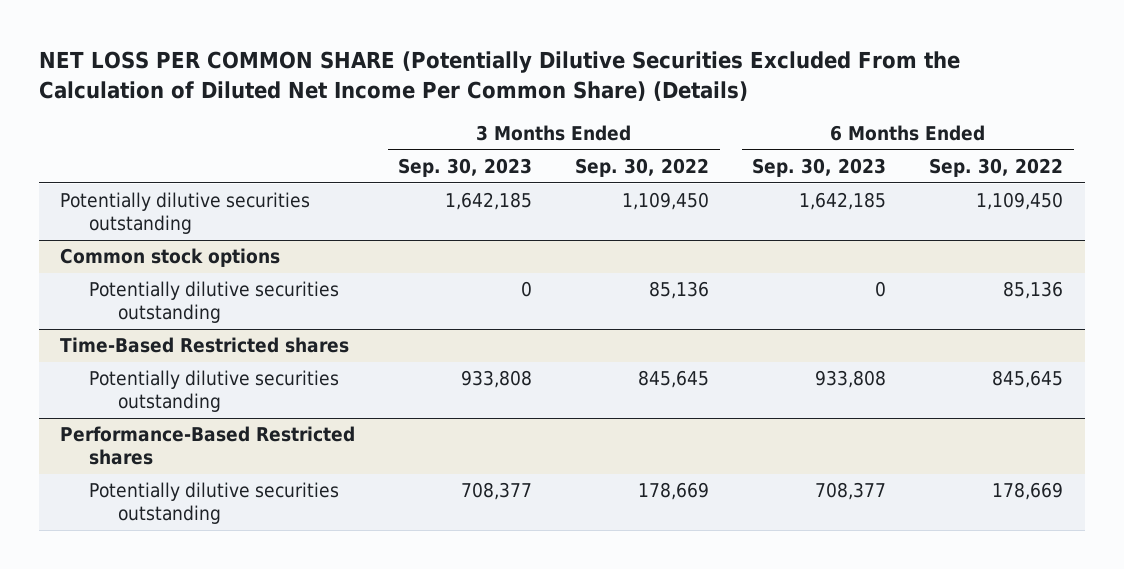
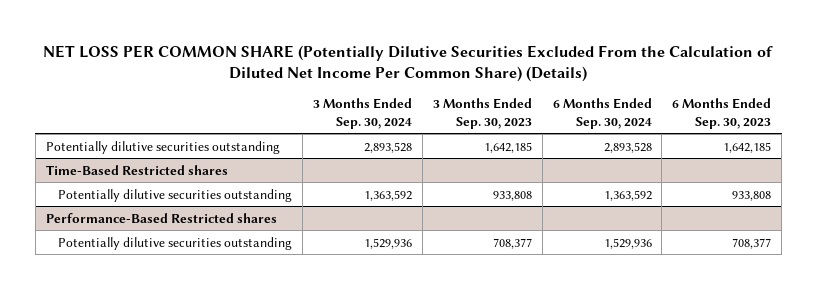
- | 3 Months Ended Sep. 30, 2023 | 3 Months Ended Sep. 30, 2022 | 6 Months Ended Sep. 30, 2023 | 6 Months Ended Sep. 30, 2022
+ | 3 Months Ended Sep. 30, 2024 | 3 Months Ended Sep. 30, 2023 | 6 Months Ended Sep. 30, 2024 | 6 Months Ended Sep. 30, 2023
- Common stock options
- Potentially dilutive securities outstanding | 0 | 85,136 | 0 | 85,136

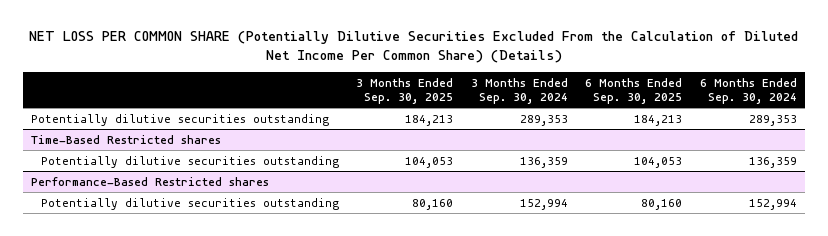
- | 3 Months Ended Sep. 30, 2024 | 3 Months Ended Sep. 30, 2023 | 6 Months Ended Sep. 30, 2024 | 6 Months Ended Sep. 30, 2023
+ | 3 Months Ended Sep. 30, 2025 | 3 Months Ended Sep. 30, 2024 | 6 Months Ended Sep. 30, 2025 | 6 Months Ended Sep. 30, 2024
- Potentially dilutive securities outstanding | 2,893,528 | 1,642,185 | 2,893,528 | 1,642,185
+ Potentially dilutive securities outstanding | 184,213 | 289,353 | 184,213 | 289,353
@ Time-Based Restricted shares
- Potentially dilutive securities outstanding | 1,363,592 | 933,808 | 1,363,592 | 933,808
+ Potentially dilutive securities outstanding | 104,053 | 136,359 | 104,053 | 136,359
@ Performance-Based Restricted shares
- Potentially dilutive securities outstanding | 1,529,936 | 708,377 | 1,529,936 | 708,377
+ Potentially dilutive securities outstanding | 80,160 | 152,994 | 80,160 | 152,994

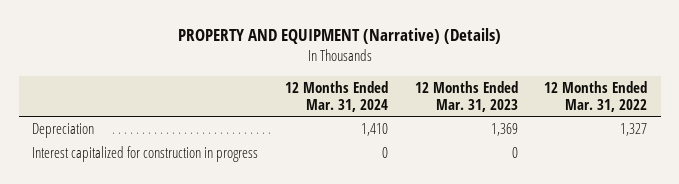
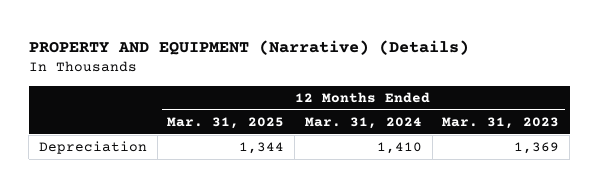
- | 12 Months Ended Mar. 31, 2024 | 12 Months Ended Mar. 31, 2023 | 12 Months Ended Mar. 31, 2022
+ | 12 Months Ended Mar. 31, 2025 | 12 Months Ended Mar. 31, 2024 | 12 Months Ended Mar. 31, 2023
- Interest capitalized for construction in progress | 0 | 0 |

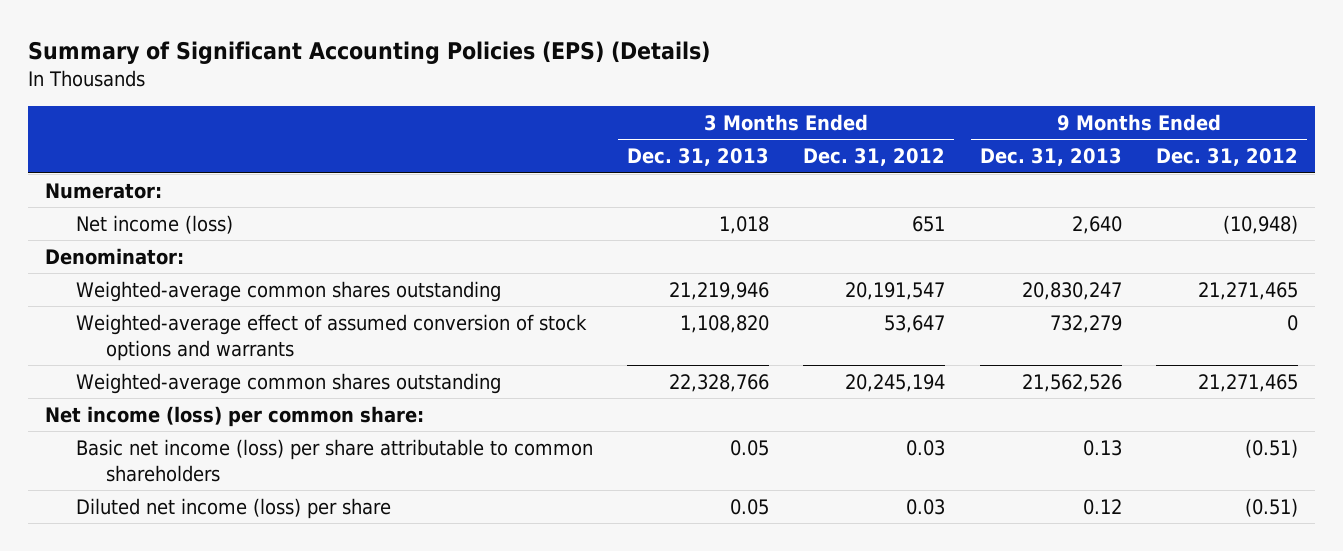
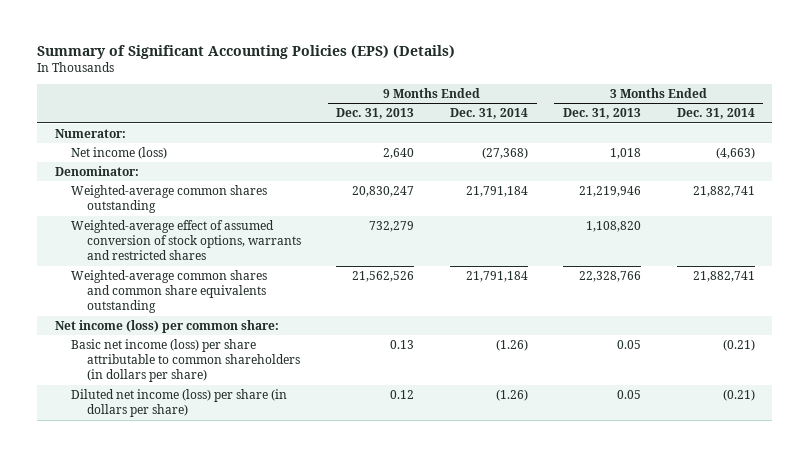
- | 3 Months Ended Dec. 31, 2013 | 3 Months Ended Dec. 31, 2012 | 9 Months Ended Dec. 31, 2013 | 9 Months Ended Dec. 31, 2012
+ | 9 Months Ended Dec. 31, 2013 | 9 Months Ended Dec. 31, 2014 | 3 Months Ended Dec. 31, 2013 | 3 Months Ended Dec. 31, 2014
- Weighted-average effect of assumed conversion of stock options and warrants | 1,108,820 | 53,647 | 732,279 | 0
- Weighted-average common shares outstanding | 22,328,766 | 20,245,194 | 21,562,526 | 21,271,465
+ Weighted-average effect of assumed conversion of stock options, warrants and restricted shares | 732,279 | | 1,108,820 |
+ Weighted-average common shares and common share equivalents outstanding | 21,562,526 | 21,791,184 | 22,328,766 | 21,882,741
- Basic net income (loss) per share attributable to common shareholders | 0.05 | 0.03 | 0.13 | (0.51)
- Diluted net income (loss) per share | 0.05 | 0.03 | 0.12 | (0.51)
+ Basic net income (loss) per share attributable to common shareholders (in dollars per share) | 0.13 | (1.26) | 0.05 | (0.21)
+ Diluted net income (loss) per share (in dollars per share) | 0.12 | (1.26) | 0.05 | (0.21)

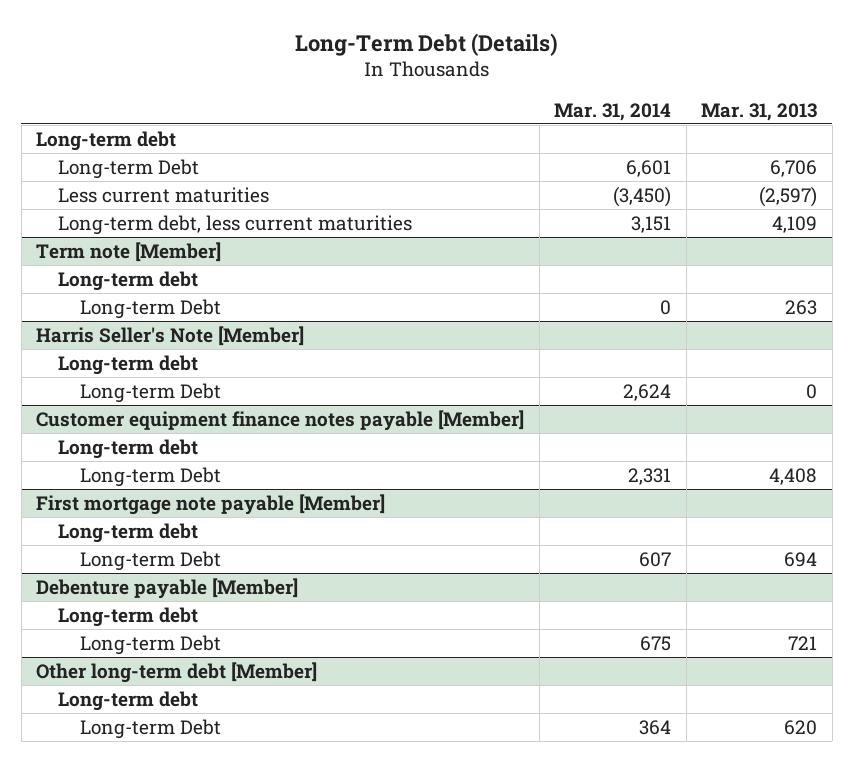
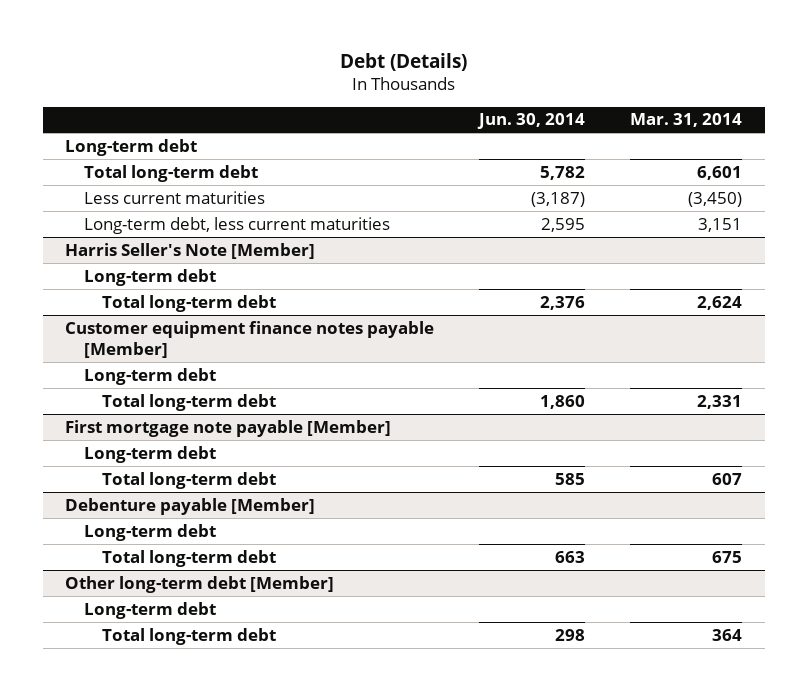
- Long-Term Debt (Details)
+ Debt (Details)
- | Mar. 31, 2014 | Mar. 31, 2013
+ | Jun. 30, 2014 | Mar. 31, 2014
- Long-term Debt | 6,601 | 6,706
+ Total long-term debt | 5,782 | 6,601
- Term note [Member]
- Long-term debt
- Long-term Debt | 0 | 263
@ Harris Seller's Note [Member]
- Long-term Debt | 2,624 | 0
+ Total long-term debt | 2,376 | 2,624
@ Customer equipment finance notes payable [Member]
- Long-term Debt | 2,331 | 4,408
+ Total long-term debt | 1,860 | 2,331
@ First mortgage note payable [Member]
- Long-term Debt | 607 | 694
+ Total long-term debt | 585 | 607
@ Debenture payable [Member]
- Long-term Debt | 675 | 721
+ Total long-term debt | 663 | 675
@ Other long-term debt [Member]
- Long-term Debt | 364 | 620
+ Total long-term debt | 298 | 364

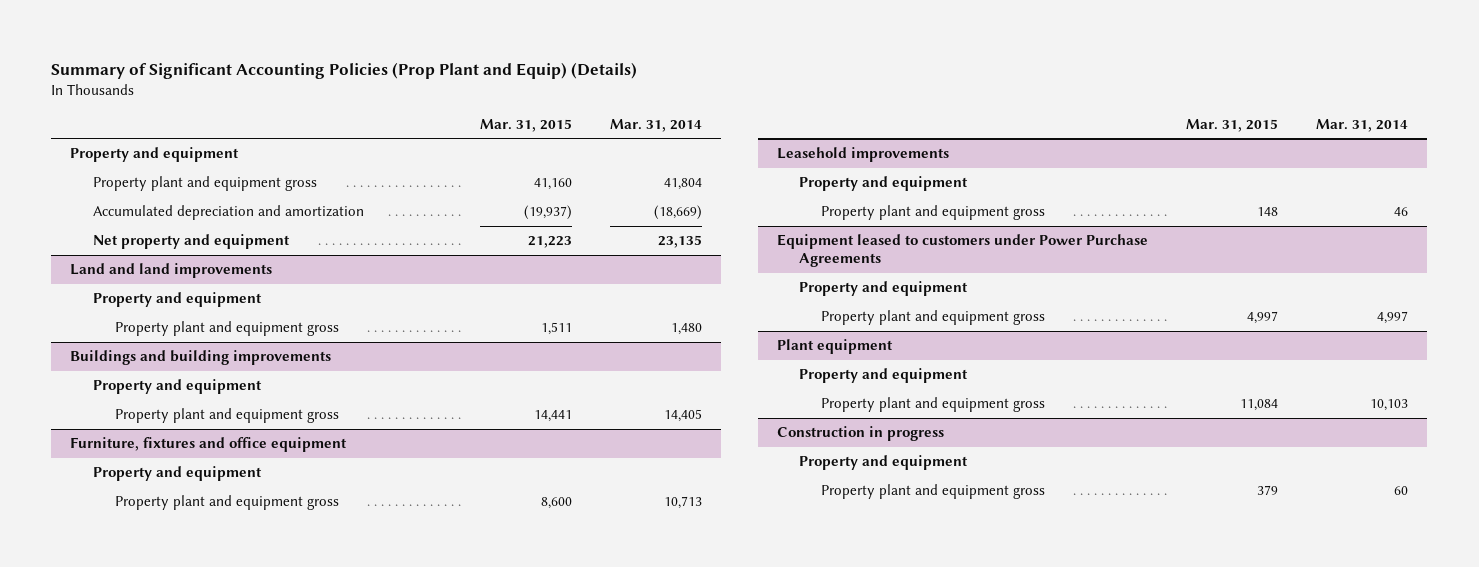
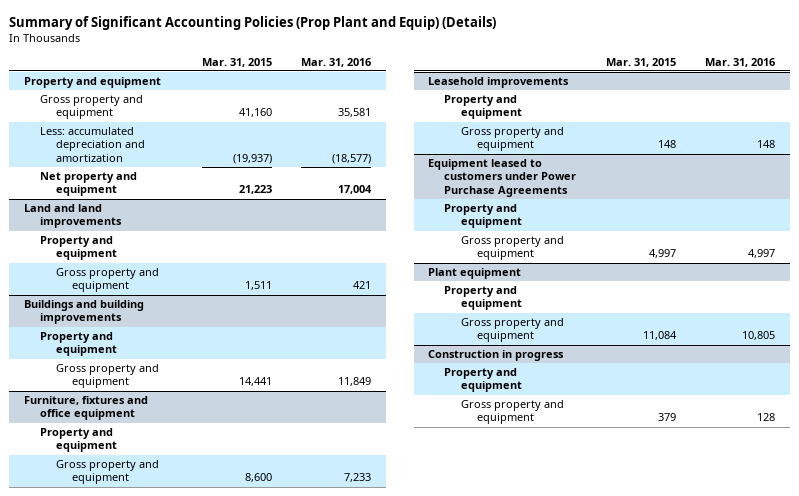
- | Mar. 31, 2015 | Mar. 31, 2014
+ | Mar. 31, 2015 | Mar. 31, 2016
- Property plant and equipment gross | 41,160 | 41,804
- Accumulated depreciation and amortization | (19,937) | (18,669)
+ Gross property and equipment | 41,160 | 35,581
+ Less: accumulated depreciation and amortization | (19,937) | (18,577)
@ Land and land improvements
- Property plant and equipment gross | 1,511 | 1,480
+ Gross property and equipment | 1,511 | 421
@ Buildings and building improvements
- Property plant and equipment gross | 14,441 | 14,405
+ Gross property and equipment | 14,441 | 11,849
@ Furniture, fixtures and office equipment
- Property plant and equipment gross | 8,600 | 10,713
+ Gross property and equipment | 8,600 | 7,233
@ Leasehold improvements
- Property plant and equipment gross | 148 | 46
+ Gross property and equipment | 148 | 148
@ Equipment leased to customers under Power Purchase Agreements
- Property plant and equipment gross | 4,997 | 4,997
+ Gross property and equipment | 4,997 | 4,997
@ Plant equipment
- Property plant and equipment gross | 11,084 | 10,103
+ Gross property and equipment | 11,084 | 10,805
@ Construction in progress
- Property plant and equipment gross | 379 | 60
+ Gross property and equipment | 379 | 128

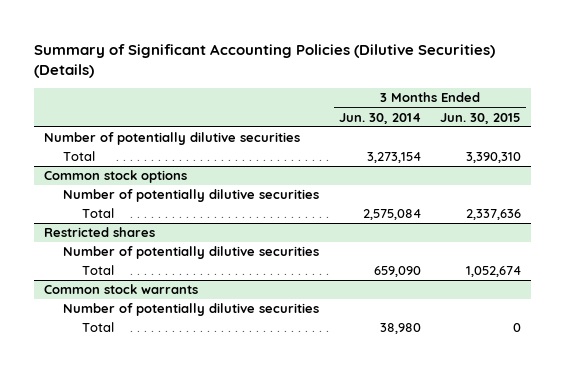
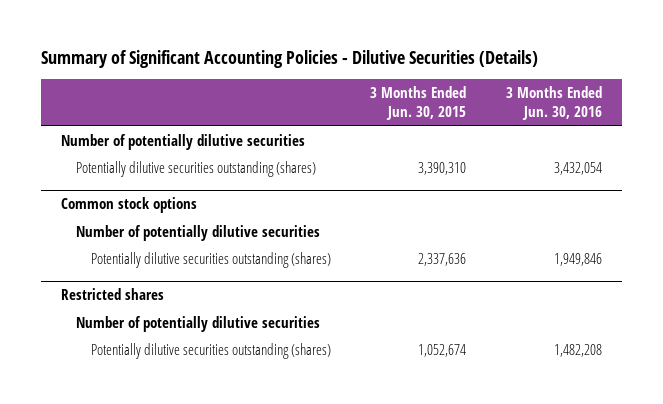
- Summary of Significant Accounting Policies (Dilutive Securities) (Details)
+ Summary of Significant Accounting Policies - Dilutive Securities (Details)
- | 3 Months Ended Jun. 30, 2014 | 3 Months Ended Jun. 30, 2015
+ | 3 Months Ended Jun. 30, 2015 | 3 Months Ended Jun. 30, 2016
- Total | 3,273,154 | 3,390,310
+ Potentially dilutive securities outstanding (shares) | 3,390,310 | 3,432,054
@ Common stock options
- Total | 2,575,084 | 2,337,636
+ Potentially dilutive securities outstanding (shares) | 2,337,636 | 1,949,846
@ Restricted shares
- Total | 659,090 | 1,052,674
- Common stock warrants
- Number of potentially dilutive securities
- Total | 38,980 | 0
@ Restricted shares
+ Potentially dilutive securities outstanding (shares) | 1,052,674 | 1,482,208

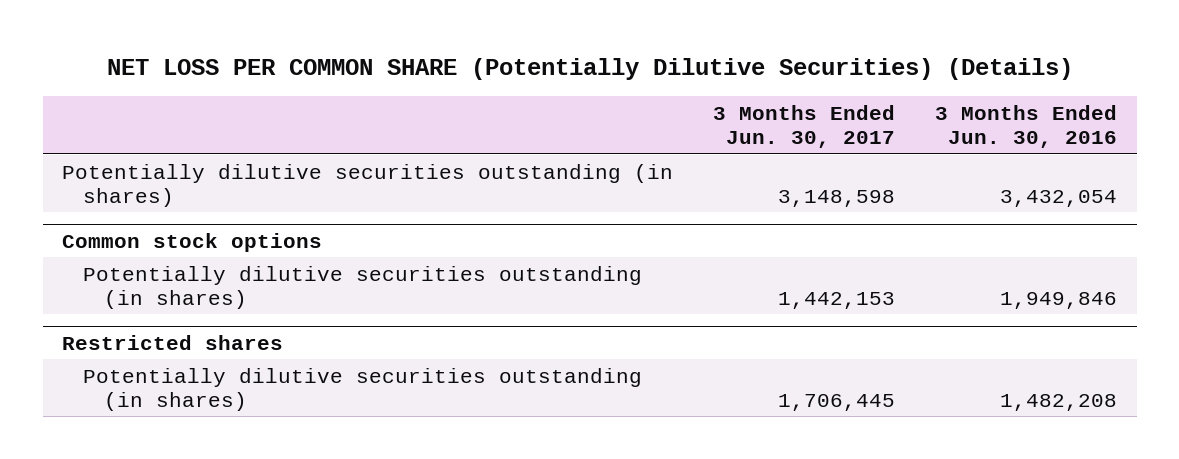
- Summary of Significant Accounting Policies - Dilutive Securities (Details)
+ NET LOSS PER COMMON SHARE (Potentially Dilutive Securities) (Details)
- | 3 Months Ended Jun. 30, 2015 | 3 Months Ended Jun. 30, 2016
+ | 3 Months Ended Jun. 30, 2017 | 3 Months Ended Jun. 30, 2016
- Number of potentially dilutive securities
- Potentially dilutive securities outstanding (shares) | 3,390,310 | 3,432,054
+ Potentially dilutive securities outstanding (in shares) | 3,148,598 | 3,432,054
@ Common stock options
- Number of potentially dilutive securities
- Potentially dilutive securities outstanding (shares) | 2,337,636 | 1,949,846
+ Potentially dilutive securities outstanding (in shares) | 1,442,153 | 1,949,846
@ Restricted shares
- Number of potentially dilutive securities
- Potentially dilutive securities outstanding (shares) | 1,052,674 | 1,482,208
+ Potentially dilutive securities outstanding (in shares) | 1,706,445 | 1,482,208

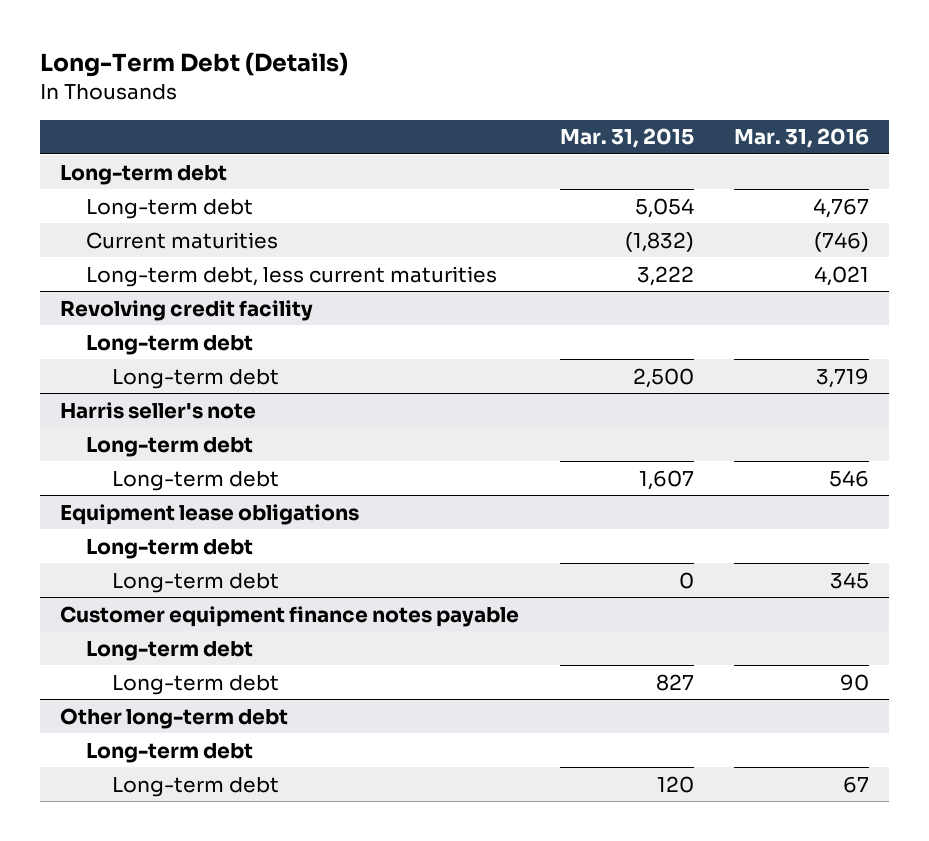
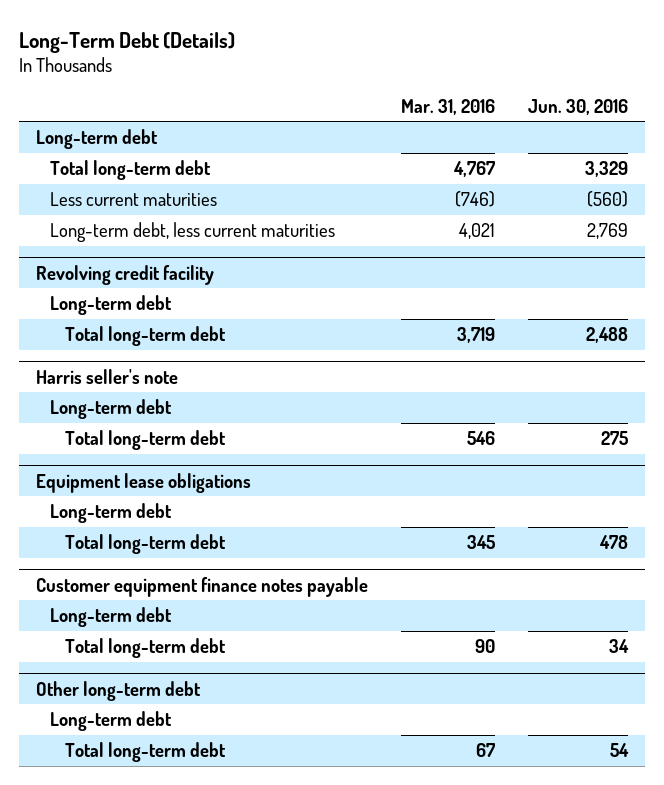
- | Mar. 31, 2015 | Mar. 31, 2016
+ | Mar. 31, 2016 | Jun. 30, 2016
- Long-term debt | 5,054 | 4,767
- Current maturities | (1,832) | (746)
+ Total long-term debt | 4,767 | 3,329
+ Less current maturities | (746) | (560)
@ Revolving credit facility
- Long-term debt | 2,500 | 3,719
+ Total long-term debt | 3,719 | 2,488
@ Harris seller's note
- Long-term debt | 1,607 | 546
+ Total long-term debt | 546 | 275
@ Equipment lease obligations
- Long-term debt | 0 | 345
+ Total long-term debt | 345 | 478
@ Customer equipment finance notes payable
- Long-term debt | 827 | 90
+ Total long-term debt | 90 | 34
@ Other long-term debt
- Long-term debt | 120 | 67
+ Total long-term debt | 67 | 54

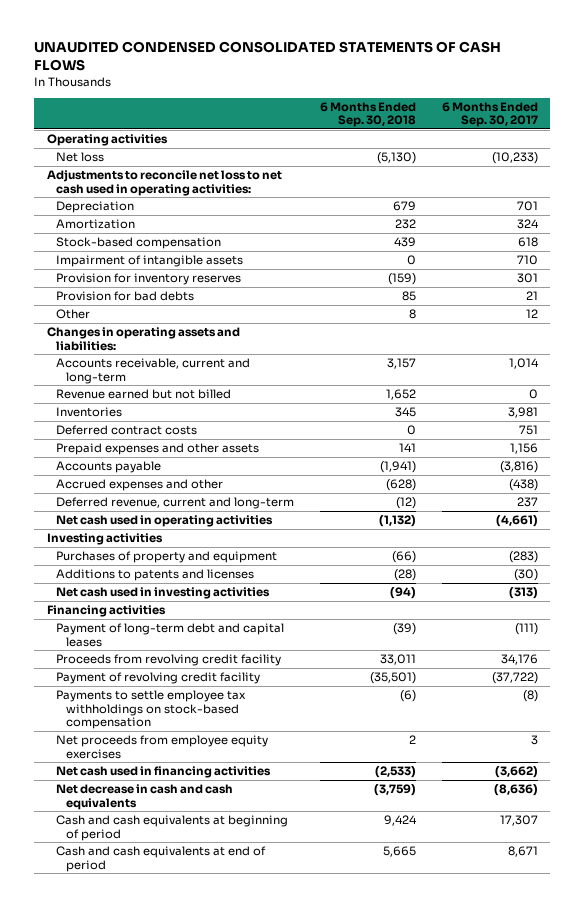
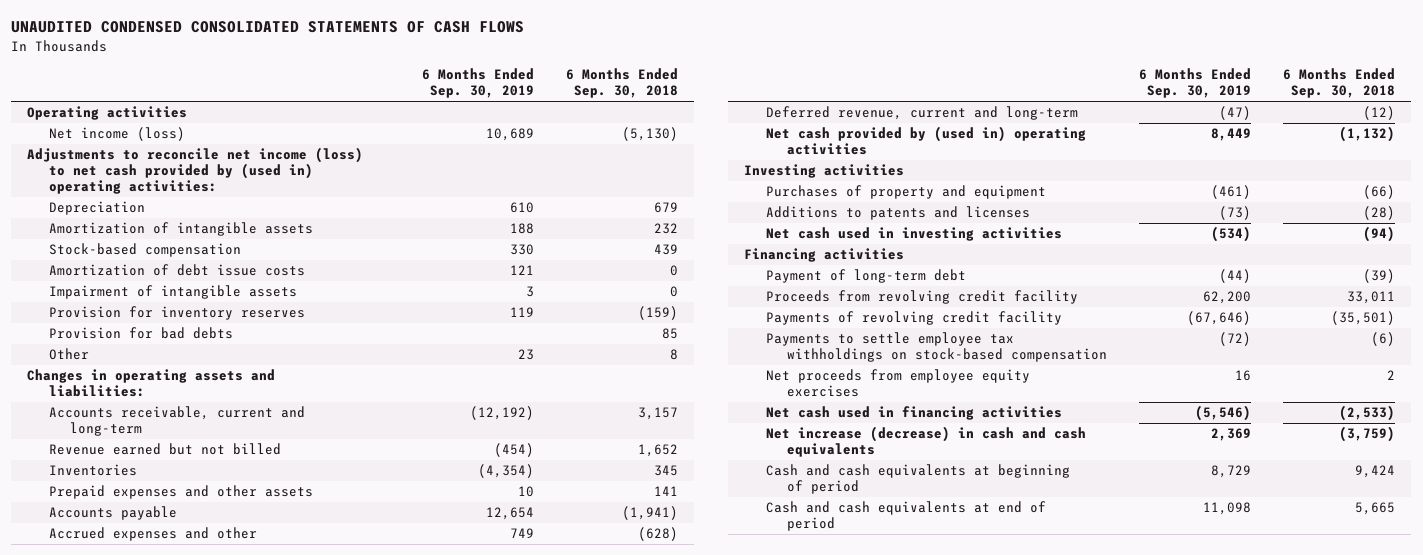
- | 6 Months Ended Sep. 30, 2018 | 6 Months Ended Sep. 30, 2017
+ | 6 Months Ended Sep. 30, 2019 | 6 Months Ended Sep. 30, 2018
- Net loss | (5,130) | (10,233)
- Adjustments to reconcile net loss to net cash used in operating activities:
+ Net income (loss) | 10,689 | (5,130)
+ Adjustments to reconcile net income (loss) to net cash provided by (used in) operating activities:
- Amortization | 232 | 324
+ Amortization of intangible assets | 188 | 232
+ Amortization of debt issue costs | 121 | 0
- Deferred contract costs | 0 | 751
- Net cash used in operating activities | (1,132) | (4,661)
+ Net cash provided by (used in) operating activities | 8,449 | (1,132)
- Payment of long-term debt and capital leases | (39) | (111)
+ Payment of long-term debt | (44) | (39)
- Payment of revolving credit facility | (35,501) | (37,722)
+ Payments of revolving credit facility | (67,646) | (35,501)
- Net decrease in cash and cash equivalents | (3,759) | (8,636)
+ Net increase (decrease) in cash and cash equivalents | 2,369 | (3,759)

